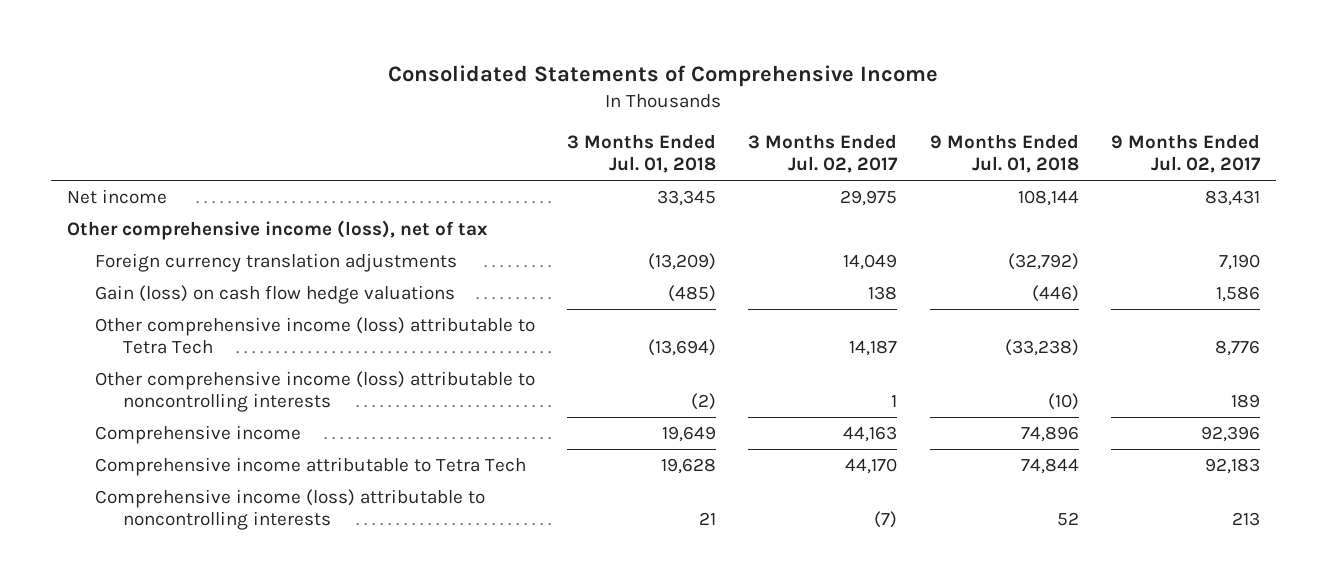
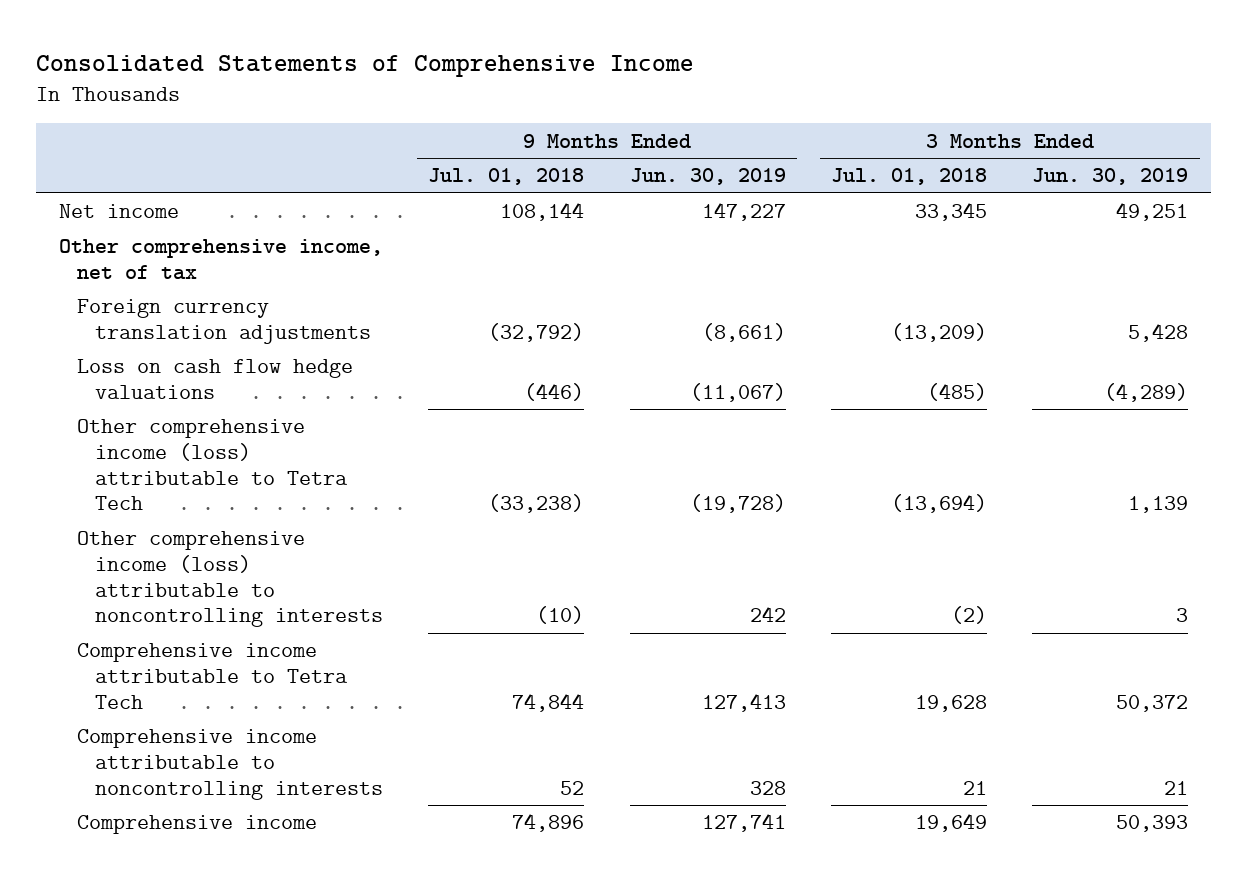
- | 3 Months Ended Jul. 01, 2018 | 3 Months Ended Jul. 02, 2017 | 9 Months Ended Jul. 01, 2018 | 9 Months Ended Jul. 02, 2017
+ | 9 Months Ended Jul. 01, 2018 | 9 Months Ended Jun. 30, 2019 | 3 Months Ended Jul. 01, 2018 | 3 Months Ended Jun. 30, 2019
- Other comprehensive income (loss), net of tax
+ Other comprehensive income, net of tax
- Gain (loss) on cash flow hedge valuations | (485) | 138 | (446) | 1,586
+ Loss on cash flow hedge valuations | (446) | (11,067) | (485) | (4,289)
- Comprehensive income (loss) attributable to noncontrolling interests | 21 | (7) | 52 | 213
+ Comprehensive income attributable to noncontrolling interests | 52 | 328 | 21 | 21
moved down: Comprehensive income | 74,896 | 127,741 | 19,649 | 50,393

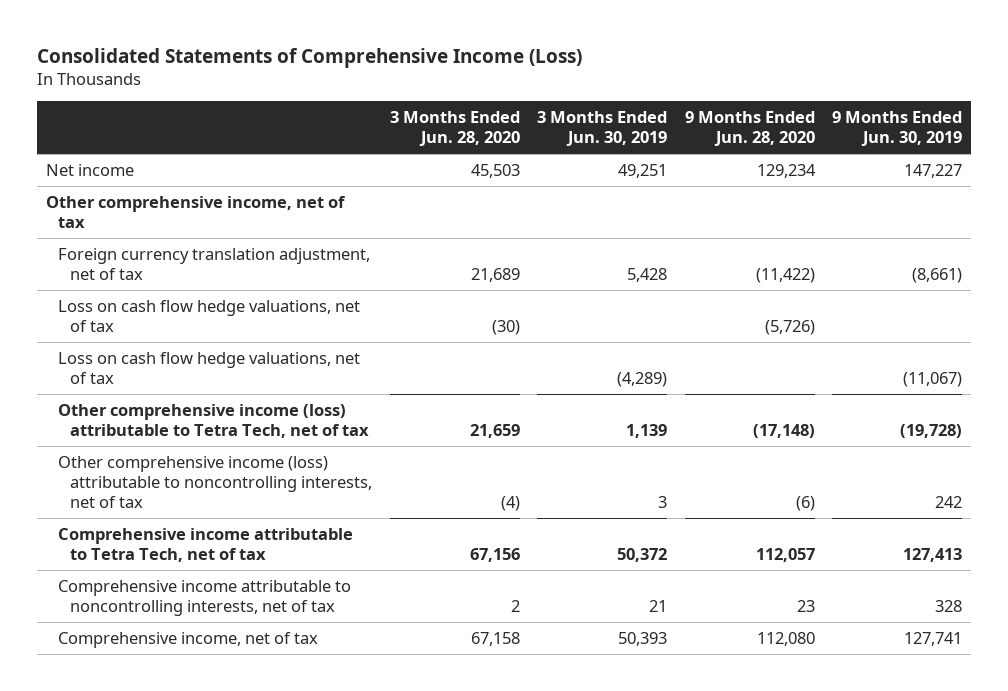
- Consolidated Statements of Comprehensive Income
+ Consolidated Statements of Comprehensive Income (Loss)
- | 9 Months Ended Jul. 01, 2018 | 9 Months Ended Jun. 30, 2019 | 3 Months Ended Jul. 01, 2018 | 3 Months Ended Jun. 30, 2019
+ | 3 Months Ended Jun. 28, 2020 | 3 Months Ended Jun. 30, 2019 | 9 Months Ended Jun. 28, 2020 | 9 Months Ended Jun. 30, 2019
- Foreign currency translation adjustments | (32,792) | (8,661) | (13,209) | 5,428
- Loss on cash flow hedge valuations | (446) | (11,067) | (485) | (4,289)
- Other comprehensive income (loss) attributable to Tetra Tech | (33,238) | (19,728) | (13,694) | 1,139
- Other comprehensive income (loss) attributable to noncontrolling interests | (10) | 242 | (2) | 3
- Comprehensive income attributable to Tetra Tech | 74,844 | 127,413 | 19,628 | 50,372
- Comprehensive income attributable to noncontrolling interests | 52 | 328 | 21 | 21
- Comprehensive income | 74,896 | 127,741 | 19,649 | 50,393
+ Foreign currency translation adjustment, net of tax | 21,689 | 5,428 | (11,422) | (8,661)
+ Loss on cash flow hedge valuations, net of tax | (30) | | (5,726) |
+ Loss on cash flow hedge valuations, net of tax | | (4,289) | | (11,067)
+ Other comprehensive income (loss) attributable to Tetra Tech, net of tax | 21,659 | 1,139 | (17,148) | (19,728)
+ Other comprehensive income (loss) attributable to noncontrolling interests, net of tax | (4) | 3 | (6) | 242
+ Comprehensive income attributable to Tetra Tech, net of tax | 67,156 | 50,372 | 112,057 | 127,413
+ Comprehensive income attributable to noncontrolling interests, net of tax | 2 | 21 | 23 | 328
+ Comprehensive income, net of tax | 67,158 | 50,393 | 112,080 | 127,741

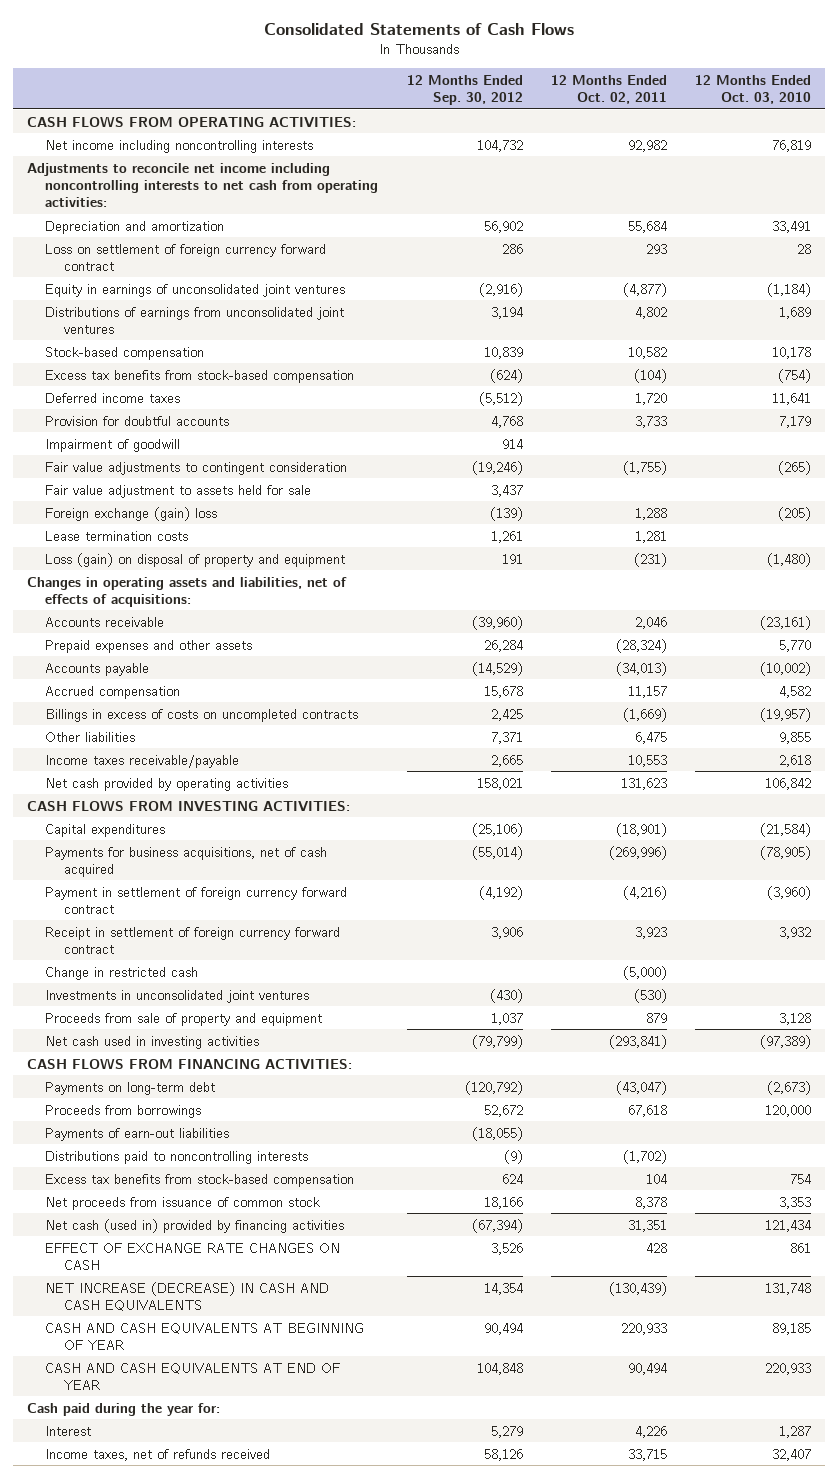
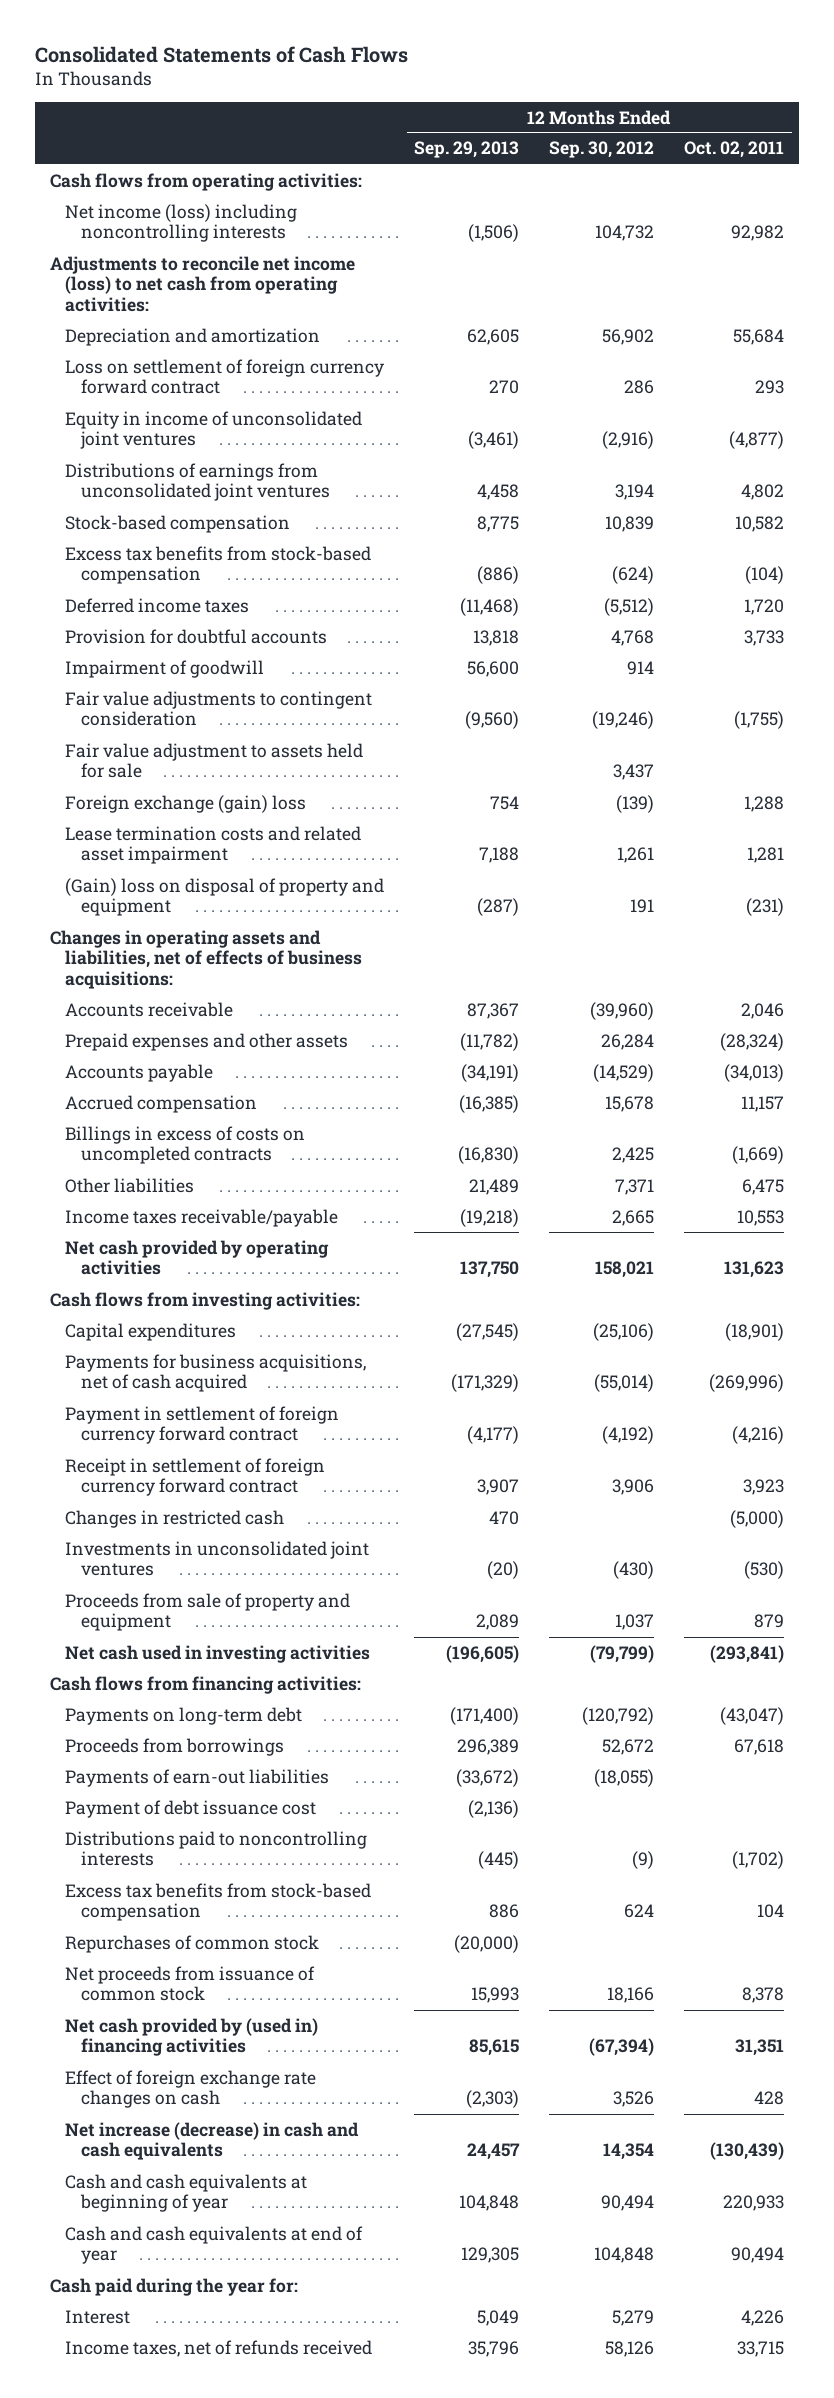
- | 12 Months Ended Sep. 30, 2012 | 12 Months Ended Oct. 02, 2011 | 12 Months Ended Oct. 03, 2010
+ | 12 Months Ended Sep. 29, 2013 | 12 Months Ended Sep. 30, 2012 | 12 Months Ended Oct. 02, 2011
- CASH FLOWS FROM OPERATING ACTIVITIES:
- Net income including noncontrolling interests | 104,732 | 92,982 | 76,819
- Adjustments to reconcile net income including noncontrolling interests to net cash from operating activities:
+ Cash flows from operating activities:
+ Net income (loss) including noncontrolling interests | (1,506) | 104,732 | 92,982
+ Adjustments to reconcile net income (loss) to net cash from operating activities:
- Equity in earnings of unconsolidated joint ventures | (2,916) | (4,877) | (1,184)
+ Equity in income of unconsolidated joint ventures | (3,461) | (2,916) | (4,877)
- Lease termination costs | 1,261 | 1,281 |
- Loss (gain) on disposal of property and equipment | 191 | (231) | (1,480)
- Changes in operating assets and liabilities, net of effects of acquisitions:
+ Lease termination costs and related asset impairment | 7,188 | 1,261 | 1,281
+ (Gain) loss on disposal of property and equipment | (287) | 191 | (231)
+ Changes in operating assets and liabilities, net of effects of business acquisitions:
- CASH FLOWS FROM INVESTING ACTIVITIES:
+ Cash flows from investing activities:
- Change in restricted cash | | (5,000) |
+ Changes in restricted cash | 470 | | (5,000)
- CASH FLOWS FROM FINANCING ACTIVITIES:
+ Cash flows from financing activities:
+ Payment of debt issuance cost | (2,136) | |
+ Repurchases of common stock | (20,000) | |
- Net cash (used in) provided by financing activities | (67,394) | 31,351 | 121,434
- EFFECT OF EXCHANGE RATE CHANGES ON CASH | 3,526 | 428 | 861
- NET INCREASE (DECREASE) IN CASH AND CASH EQUIVALENTS | 14,354 | (130,439) | 131,748
- CASH AND CASH EQUIVALENTS AT BEGINNING OF YEAR | 90,494 | 220,933 | 89,185
- CASH AND CASH EQUIVALENTS AT END OF YEAR | 104,848 | 90,494 | 220,933
+ Net cash provided by (used in) financing activities | 85,615 | (67,394) | 31,351
+ Effect of foreign exchange rate changes on cash | (2,303) | 3,526 | 428
+ Net increase (decrease) in cash and cash equivalents | 24,457 | 14,354 | (130,439)
+ Cash and cash equivalents at beginning of year | 104,848 | 90,494 | 220,933
+ Cash and cash equivalents at end of year | 129,305 | 104,848 | 90,494

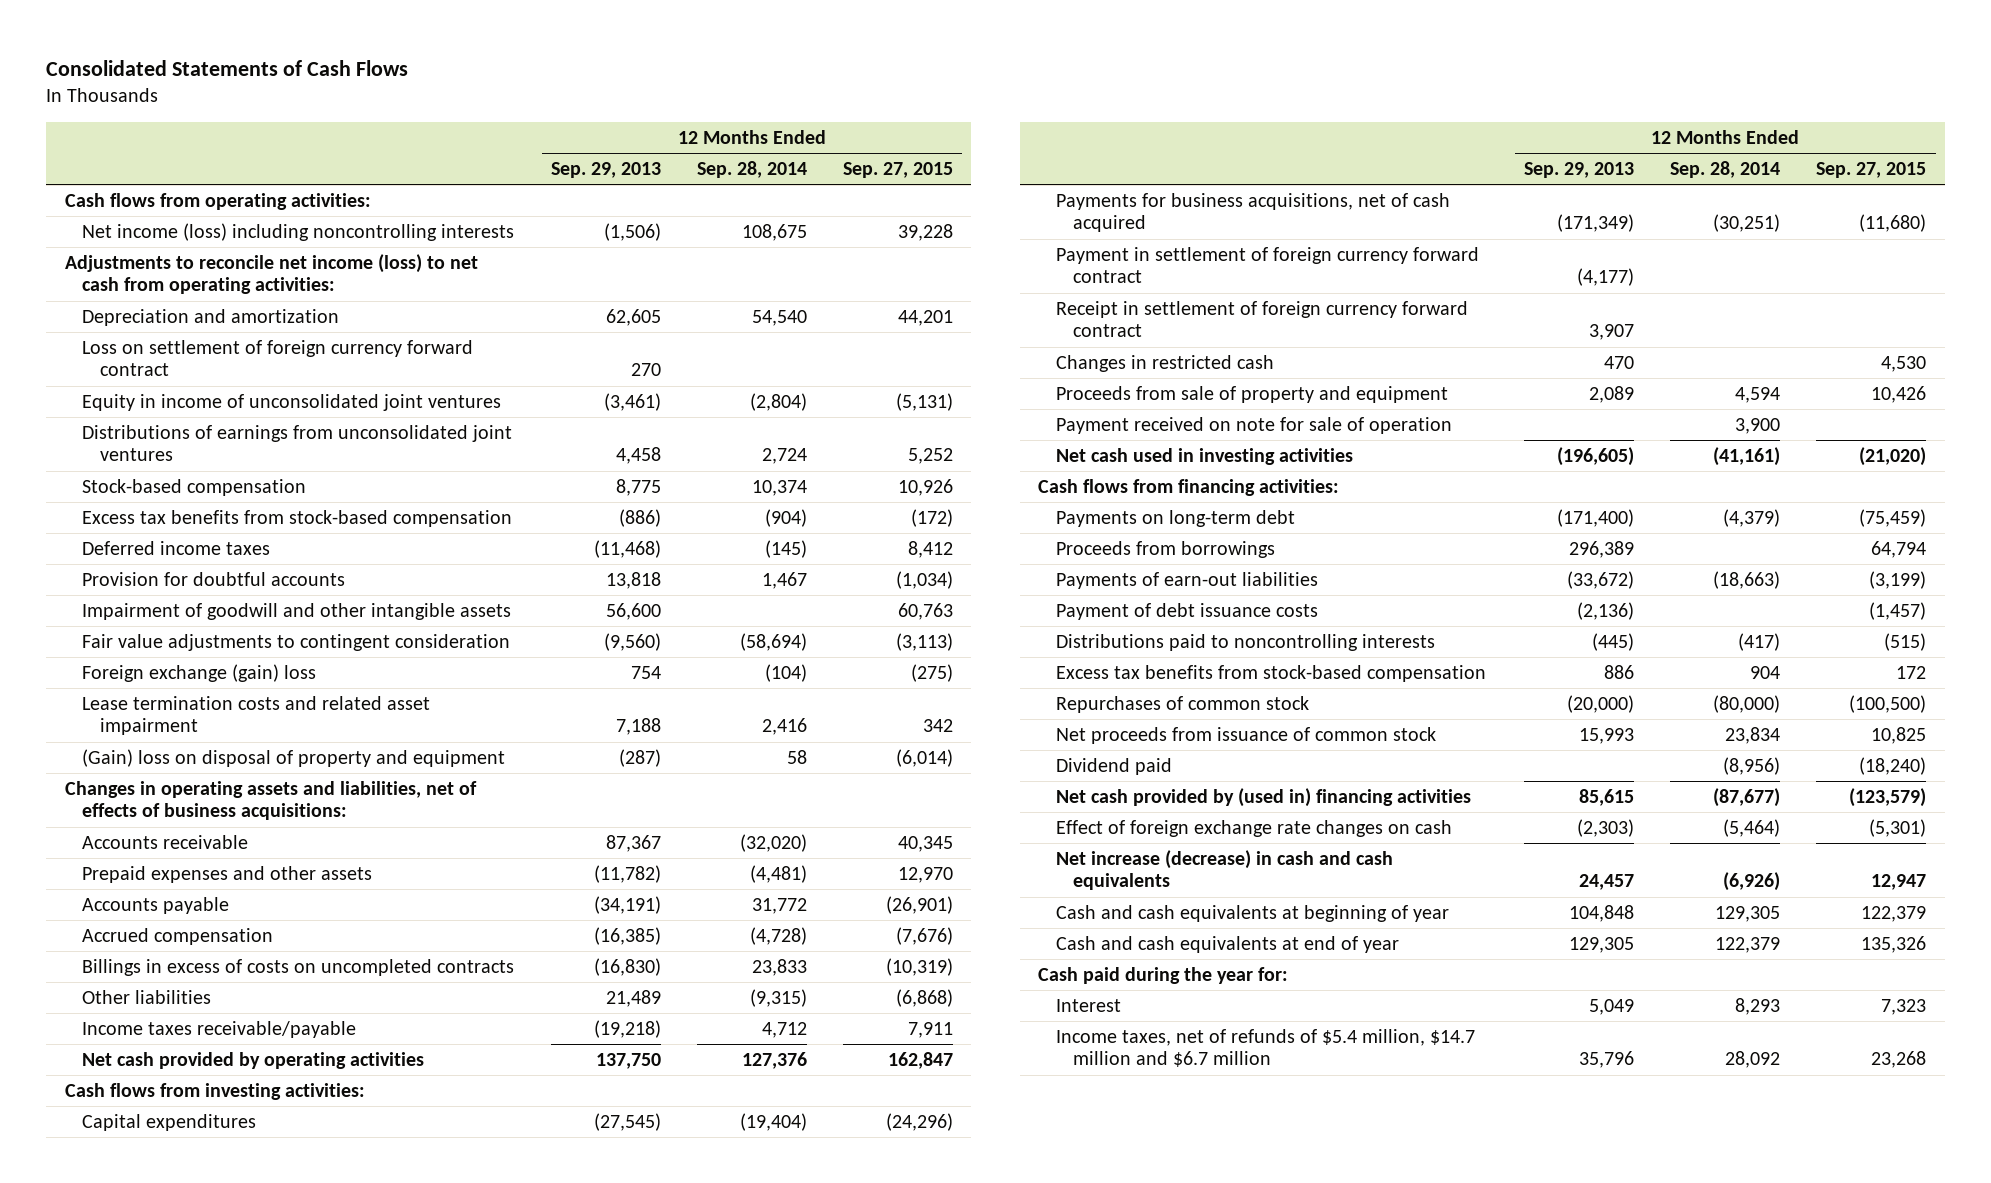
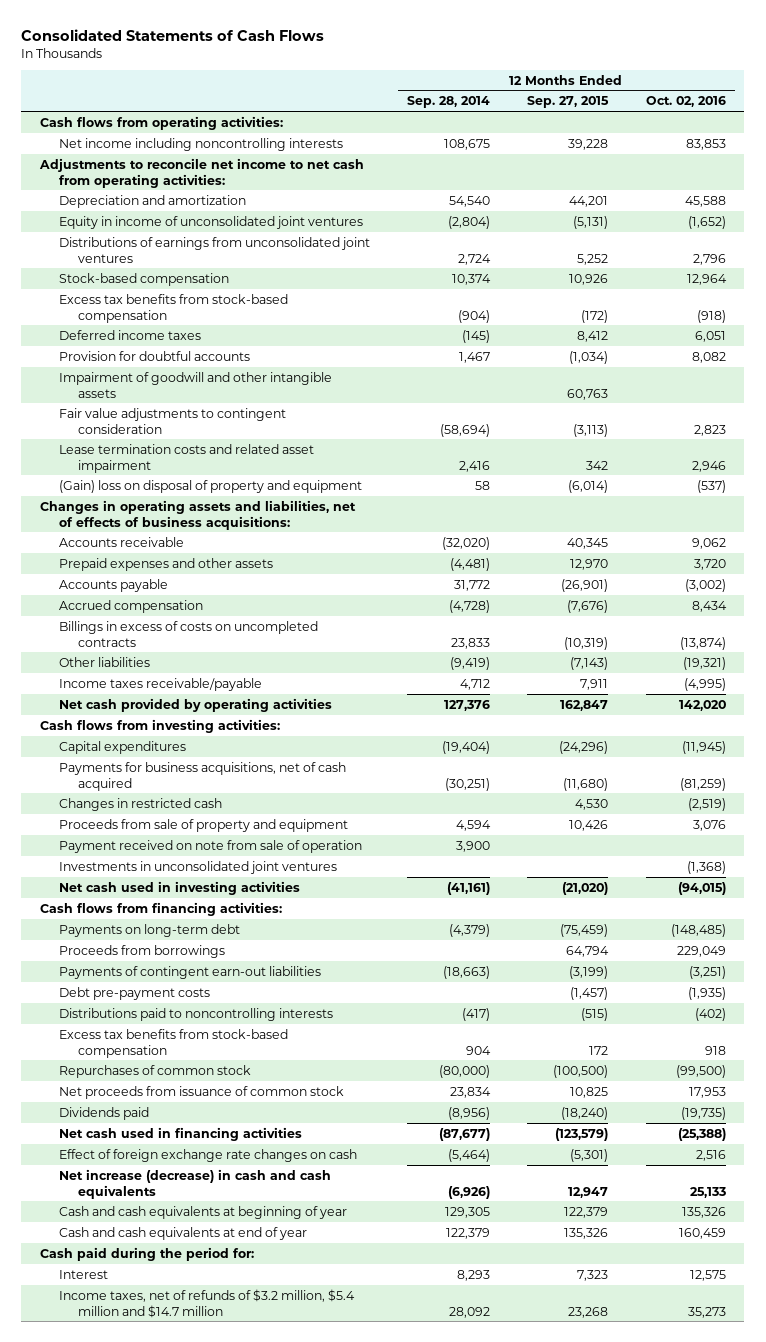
- | 12 Months Ended Sep. 29, 2013 | 12 Months Ended Sep. 28, 2014 | 12 Months Ended Sep. 27, 2015
+ | 12 Months Ended Sep. 28, 2014 | 12 Months Ended Sep. 27, 2015 | 12 Months Ended Oct. 02, 2016
- Net income (loss) including noncontrolling interests | (1,506) | 108,675 | 39,228
- Adjustments to reconcile net income (loss) to net cash from operating activities:
+ Net income including noncontrolling interests | 108,675 | 39,228 | 83,853
+ Adjustments to reconcile net income to net cash from operating activities:
- Loss on settlement of foreign currency forward contract | 270 | |
- Foreign exchange (gain) loss | 754 | (104) | (275)
- Other liabilities | 21,489 | (9,315) | (6,868)
+ Other liabilities | (9,419) | (7,143) | (19,321)
- Payment in settlement of foreign currency forward contract | (4,177) | |
- Receipt in settlement of foreign currency forward contract | 3,907 | |
- Payment received on note for sale of operation | | 3,900 |
+ Payment received on note from sale of operation | 3,900 | |
+ Investments in unconsolidated joint ventures | | | (1,368)
- Payments of earn-out liabilities | (33,672) | (18,663) | (3,199)
- Payment of debt issuance costs | (2,136) | | (1,457)
+ Payments of contingent earn-out liabilities | (18,663) | (3,199) | (3,251)
+ Debt pre-payment costs | | (1,457) | (1,935)
- Dividend paid | | (8,956) | (18,240)
- Net cash provided by (used in) financing activities | 85,615 | (87,677) | (123,579)
+ Dividends paid | (8,956) | (18,240) | (19,735)
+ Net cash used in financing activities | (87,677) | (123,579) | (25,388)
- Cash paid during the year for:
+ Cash paid during the period for:
- Income taxes, net of refunds of $5.4 million, $14.7 million and $6.7 million | 35,796 | 28,092 | 23,268
+ Income taxes, net of refunds of $3.2 million, $5.4 million and $14.7 million | 28,092 | 23,268 | 35,273

